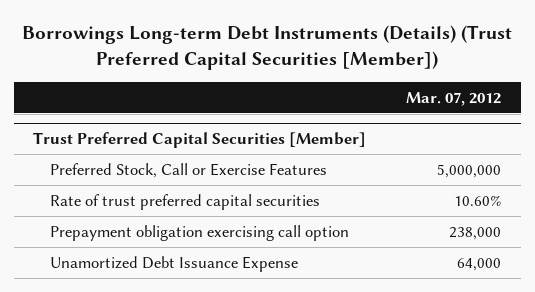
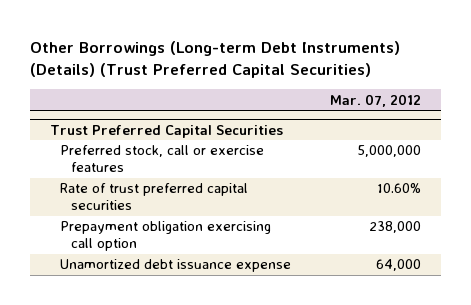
- Borrowings Long-term Debt Instruments (Details) (Trust Preferred Capital Securities [Member])
+ Other Borrowings (Long-term Debt Instruments) (Details) (Trust Preferred Capital Securities)
- Trust Preferred Capital Securities [Member]
- Preferred Stock, Call or Exercise Features | 5,000,000
+ Trust Preferred Capital Securities
+ Preferred stock, call or exercise features | 5,000,000
- Unamortized Debt Issuance Expense | 64,000
+ Unamortized debt issuance expense | 64,000

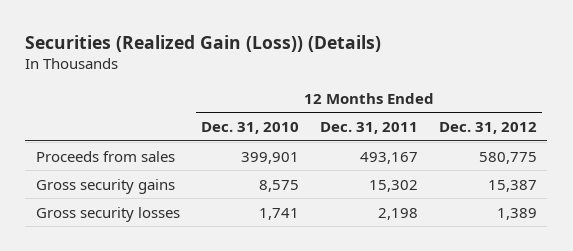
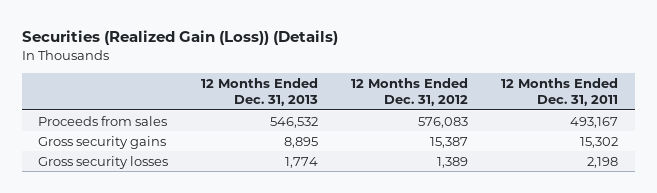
- | 12 Months Ended Dec. 31, 2010 | 12 Months Ended Dec. 31, 2011 | 12 Months Ended Dec. 31, 2012
+ | 12 Months Ended Dec. 31, 2013 | 12 Months Ended Dec. 31, 2012 | 12 Months Ended Dec. 31, 2011
- Proceeds from sales | 399,901 | 493,167 | 580,775
+ Proceeds from sales | 546,532 | 576,083 | 493,167

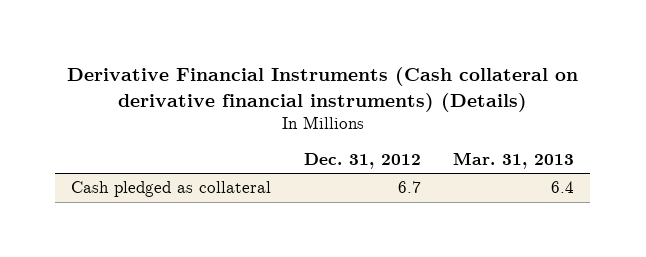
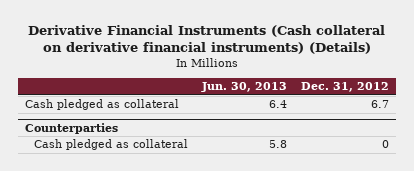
- | Dec. 31, 2012 | Mar. 31, 2013
+ | Jun. 30, 2013 | Dec. 31, 2012
+ Counterparties
+ Cash pledged as collateral | 5.8 | 0

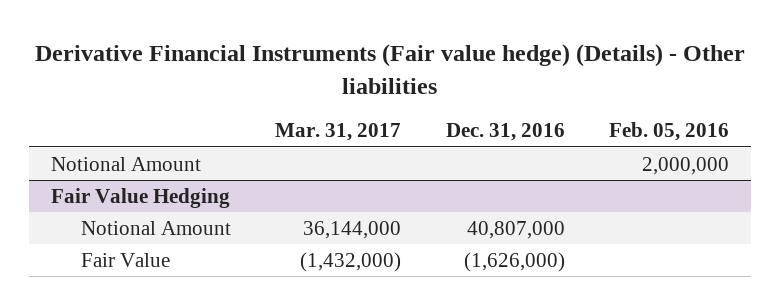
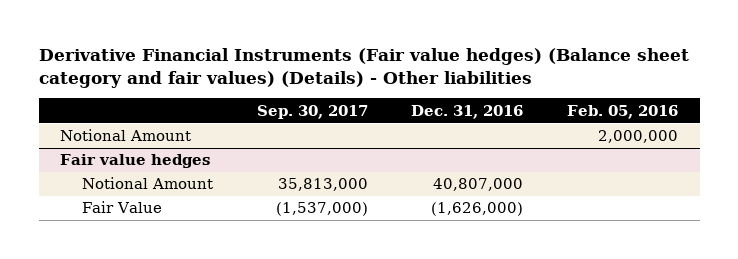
- Derivative Financial Instruments (Fair value hedge) (Details) - Other liabilities
+ Derivative Financial Instruments (Fair value hedges) (Balance sheet category and fair values) (Details) - Other liabilities
- | Mar. 31, 2017 | Dec. 31, 2016 | Feb. 05, 2016
+ | Sep. 30, 2017 | Dec. 31, 2016 | Feb. 05, 2016
- Fair Value Hedging
+ Fair value hedges

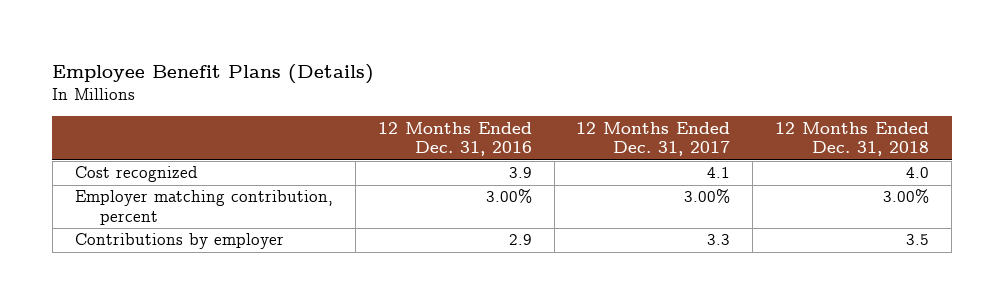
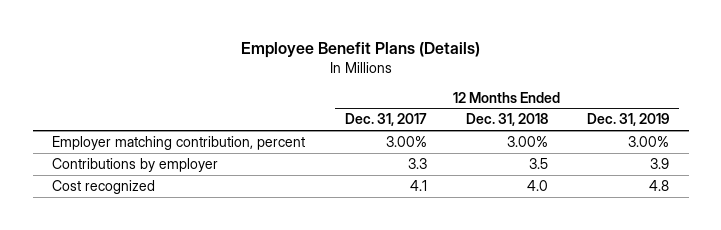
- | 12 Months Ended Dec. 31, 2016 | 12 Months Ended Dec. 31, 2017 | 12 Months Ended Dec. 31, 2018
+ | 12 Months Ended Dec. 31, 2017 | 12 Months Ended Dec. 31, 2018 | 12 Months Ended Dec. 31, 2019
moved down: Cost recognized | 4.1 | 4.0 | 4.8

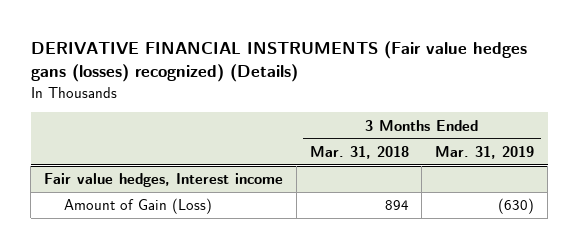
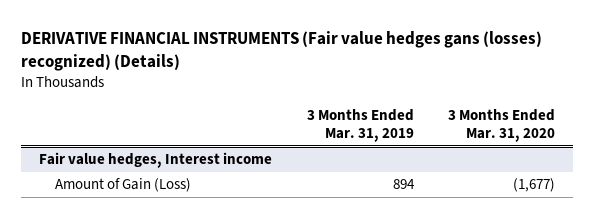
- | 3 Months Ended Mar. 31, 2018 | 3 Months Ended Mar. 31, 2019
+ | 3 Months Ended Mar. 31, 2019 | 3 Months Ended Mar. 31, 2020
@ Fair value hedges, Interest income
- Amount of Gain (Loss) | 894 | (630)
+ Amount of Gain (Loss) | 894 | (1,677)

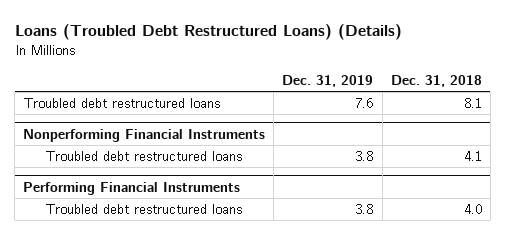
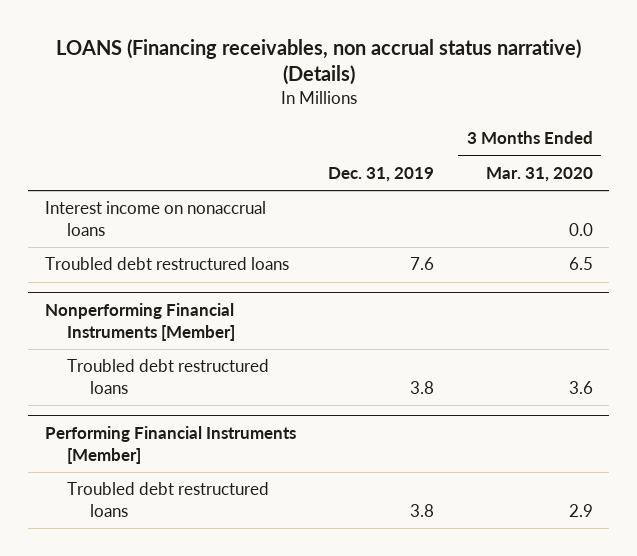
- Loans (Troubled Debt Restructured Loans) (Details)
+ LOANS (Financing receivables, non accrual status narrative) (Details)
- | Dec. 31, 2019 | Dec. 31, 2018
+ | Dec. 31, 2019 | 3 Months Ended Mar. 31, 2020
+ Interest income on nonaccrual loans | | 0.0
- Nonperforming Financial Instruments
+ Nonperforming Financial Instruments [Member]
- Performing Financial Instruments
+ Performing Financial Instruments [Member]

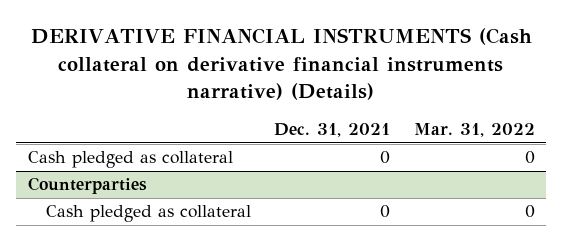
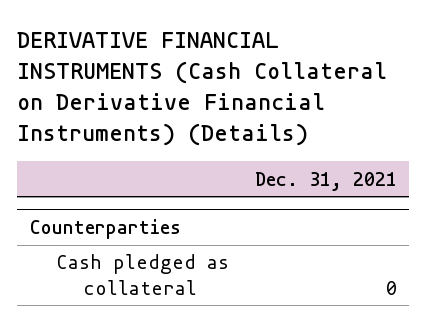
- DERIVATIVE FINANCIAL INSTRUMENTS (Cash collateral on derivative financial instruments narrative) (Details)
+ DERIVATIVE FINANCIAL INSTRUMENTS (Cash Collateral on Derivative Financial Instruments) (Details)
- | Dec. 31, 2021 | Mar. 31, 2022
+ | Dec. 31, 2021
- Cash pledged as collateral | 0 | 0

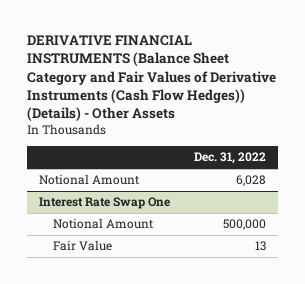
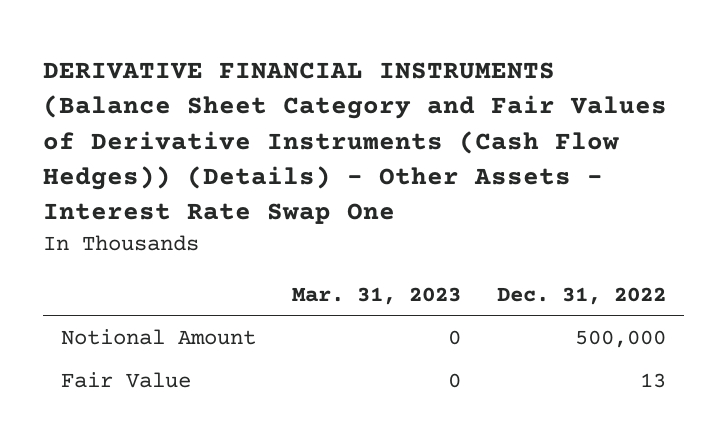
- DERIVATIVE FINANCIAL INSTRUMENTS (Balance Sheet Category and Fair Values of Derivative Instruments (Cash Flow Hedges)) (Details) - Other Assets
+ DERIVATIVE FINANCIAL INSTRUMENTS (Balance Sheet Category and Fair Values of Derivative Instruments (Cash Flow Hedges)) (Details) - Other Assets - Interest Rate Swap One
- | Dec. 31, 2022
+ | Mar. 31, 2023 | Dec. 31, 2022
- Notional Amount | 6,028
- Interest Rate Swap One

